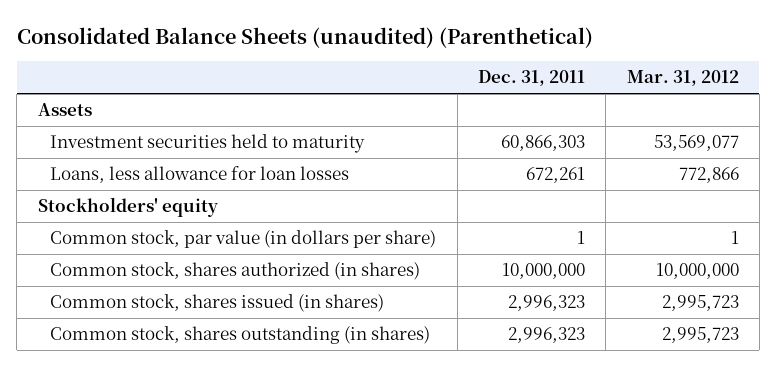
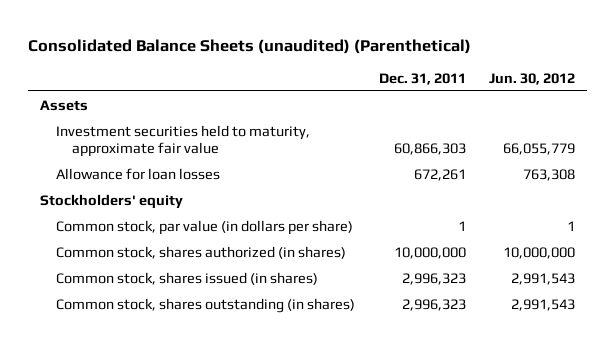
- | Dec. 31, 2011 | Mar. 31, 2012
+ | Dec. 31, 2011 | Jun. 30, 2012
- Investment securities held to maturity | 60,866,303 | 53,569,077
- Loans, less allowance for loan losses | 672,261 | 772,866
+ Investment securities held to maturity, approximate fair value | 60,866,303 | 66,055,779
+ Allowance for loan losses | 672,261 | 763,308

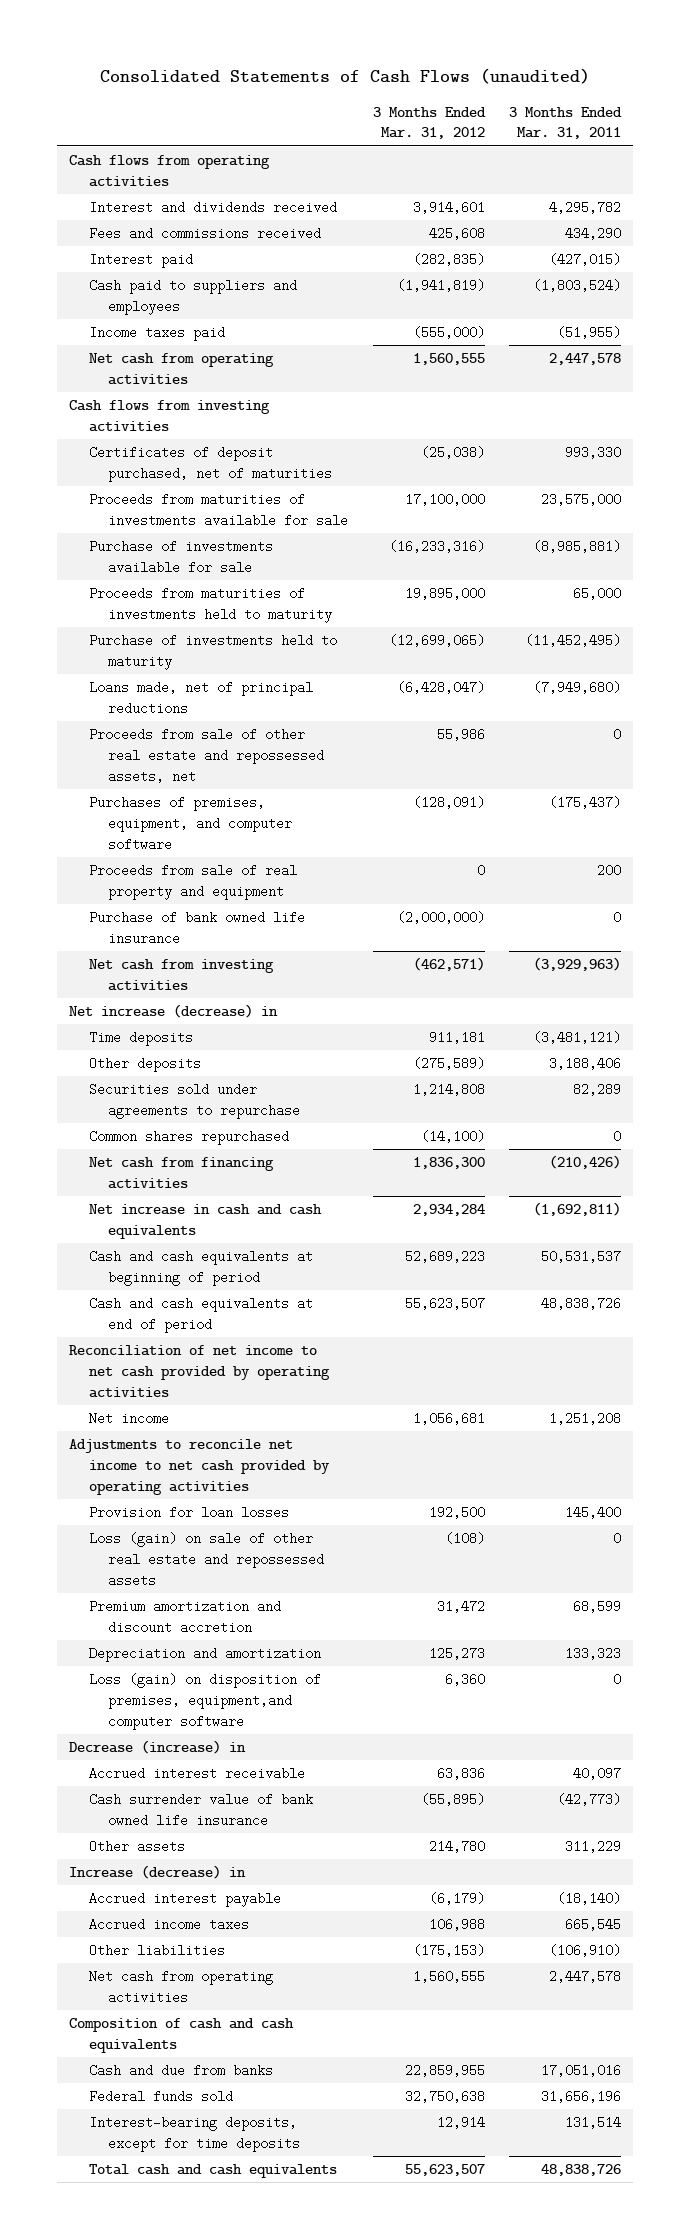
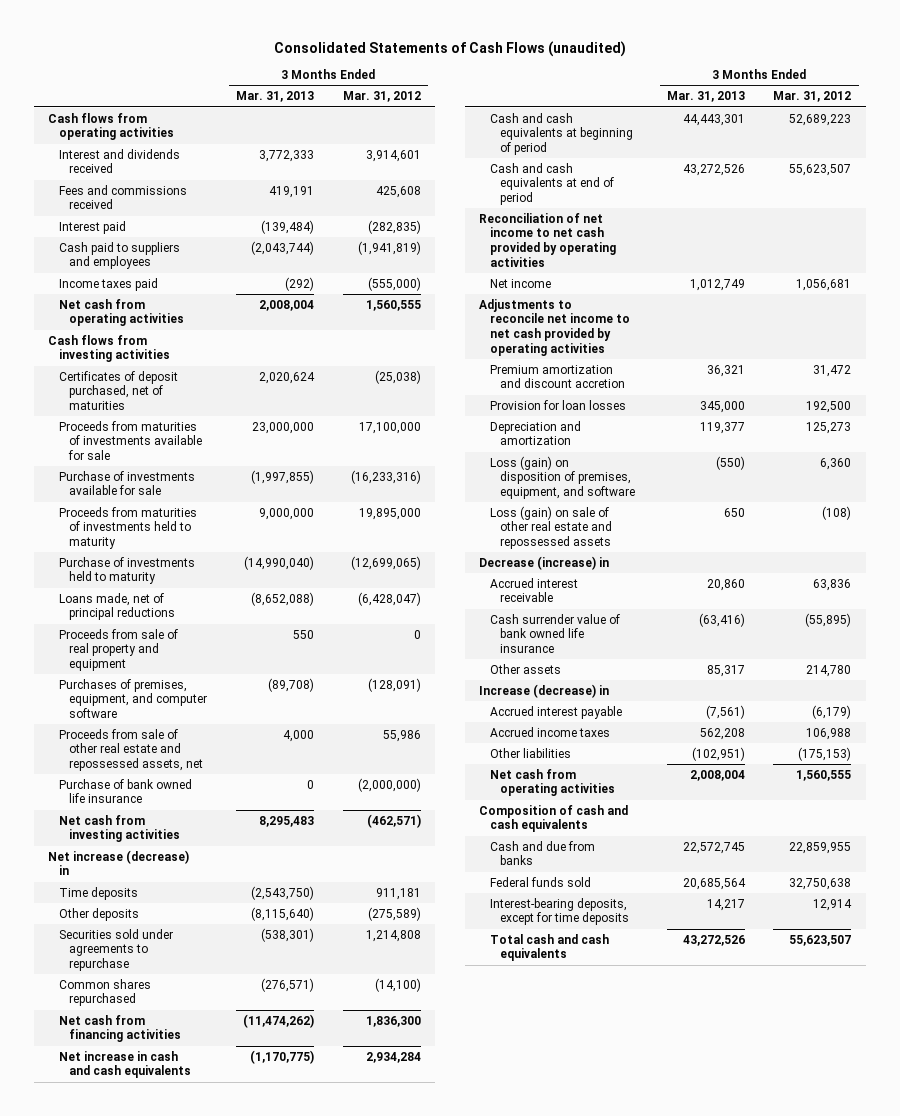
- | 3 Months Ended Mar. 31, 2012 | 3 Months Ended Mar. 31, 2011
+ | 3 Months Ended Mar. 31, 2013 | 3 Months Ended Mar. 31, 2012
moved down: Purchases of premises, equipment, and computer software | (89,708) | (128,091)
moved down: Proceeds from sale of other real estate and repossessed assets, net | 4,000 | 55,986
moved down: Provision for loan losses | 345,000 | 192,500
- Loss (gain) on disposition of premises, equipment,and computer software | 6,360 | 0
+ Loss (gain) on disposition of premises, equipment, and software | (550) | 6,360
moved down: Loss (gain) on sale of other real estate and repossessed assets | 650 | (108)

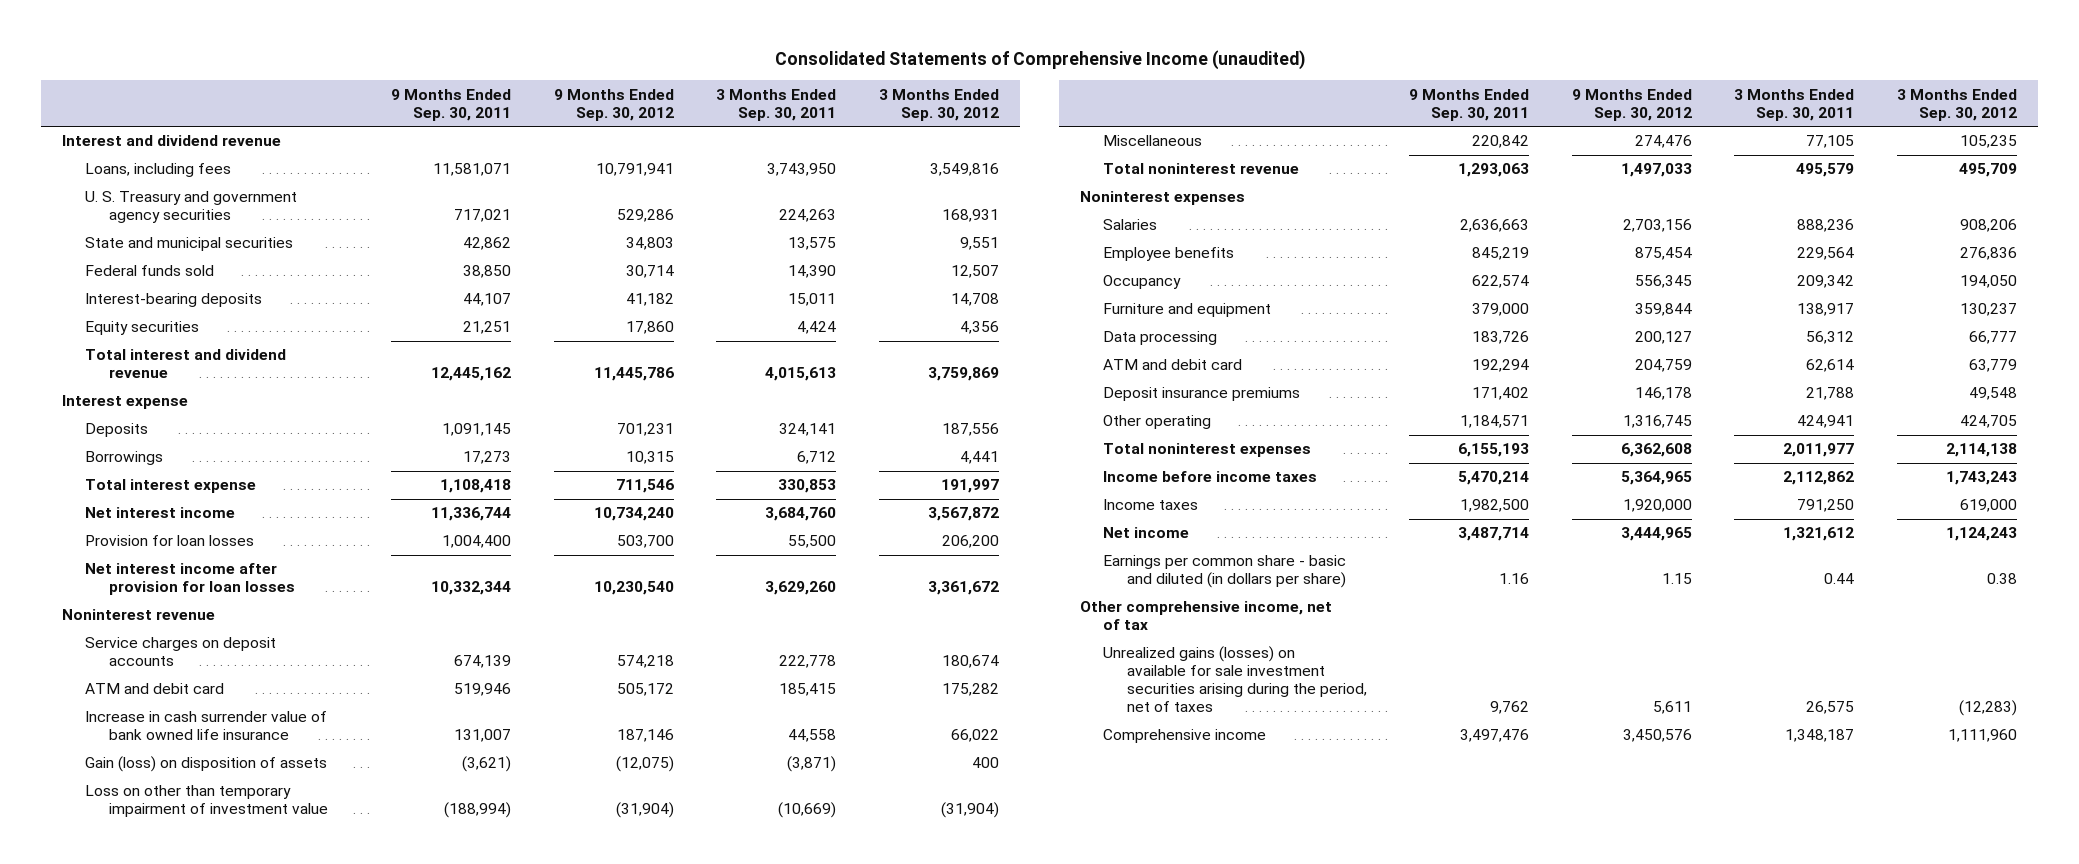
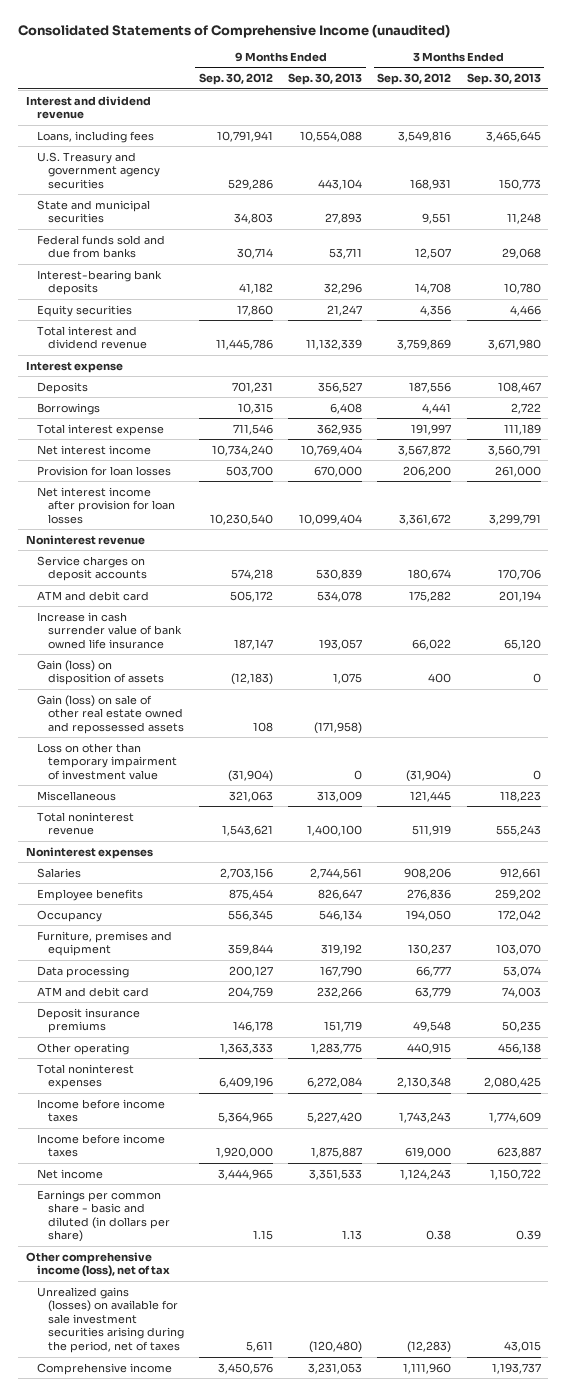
- | 9 Months Ended Sep. 30, 2011 | 9 Months Ended Sep. 30, 2012 | 3 Months Ended Sep. 30, 2011 | 3 Months Ended Sep. 30, 2012
+ | 9 Months Ended Sep. 30, 2012 | 9 Months Ended Sep. 30, 2013 | 3 Months Ended Sep. 30, 2012 | 3 Months Ended Sep. 30, 2013
- U. S. Treasury and government agency securities | 717,021 | 529,286 | 224,263 | 168,931
+ U.S. Treasury and government agency securities | 529,286 | 443,104 | 168,931 | 150,773
- Federal funds sold | 38,850 | 30,714 | 14,390 | 12,507
- Interest-bearing deposits | 44,107 | 41,182 | 15,011 | 14,708
+ Federal funds sold and due from banks | 30,714 | 53,711 | 12,507 | 29,068
+ Interest-bearing bank deposits | 41,182 | 32,296 | 14,708 | 10,780
- Increase in cash surrender value of bank owned life insurance | 131,007 | 187,146 | 44,558 | 66,022
- Gain (loss) on disposition of assets | (3,621) | (12,075) | (3,871) | 400
+ Increase in cash surrender value of bank owned life insurance | 187,147 | 193,057 | 66,022 | 65,120
+ Gain (loss) on disposition of assets | (12,183) | 1,075 | 400 | 0
+ Gain (loss) on sale of other real estate owned and repossessed assets | 108 | (171,958) | |
- Miscellaneous | 220,842 | 274,476 | 77,105 | 105,235
- Total noninterest revenue | 1,293,063 | 1,497,033 | 495,579 | 495,709
+ Miscellaneous | 321,063 | 313,009 | 121,445 | 118,223
+ Total noninterest revenue | 1,543,621 | 1,400,100 | 511,919 | 555,243
- Furniture and equipment | 379,000 | 359,844 | 138,917 | 130,237
+ Furniture, premises and equipment | 359,844 | 319,192 | 130,237 | 103,070
- Other operating | 1,184,571 | 1,316,745 | 424,941 | 424,705
- Total noninterest expenses | 6,155,193 | 6,362,608 | 2,011,977 | 2,114,138
+ Other operating | 1,363,333 | 1,283,775 | 440,915 | 456,138
+ Total noninterest expenses | 6,409,196 | 6,272,084 | 2,130,348 | 2,080,425
- Income taxes | 1,982,500 | 1,920,000 | 791,250 | 619,000
+ Income before income taxes | 1,920,000 | 1,875,887 | 619,000 | 623,887
- Other comprehensive income, net of tax
+ Other comprehensive income (loss), net of tax

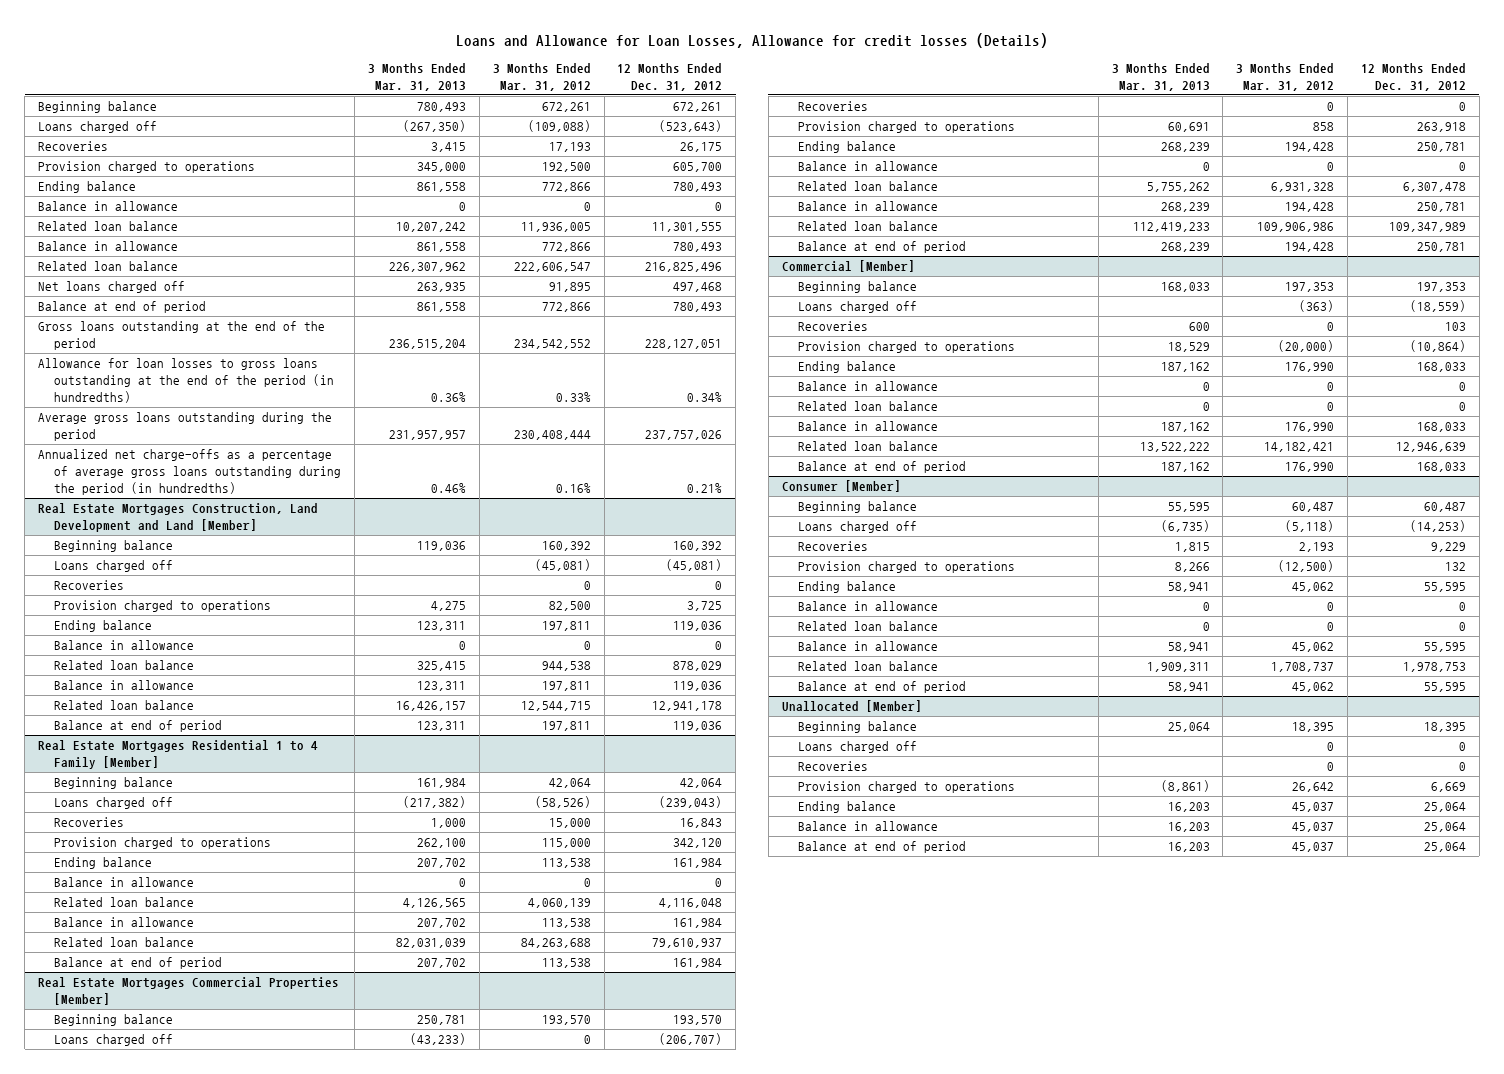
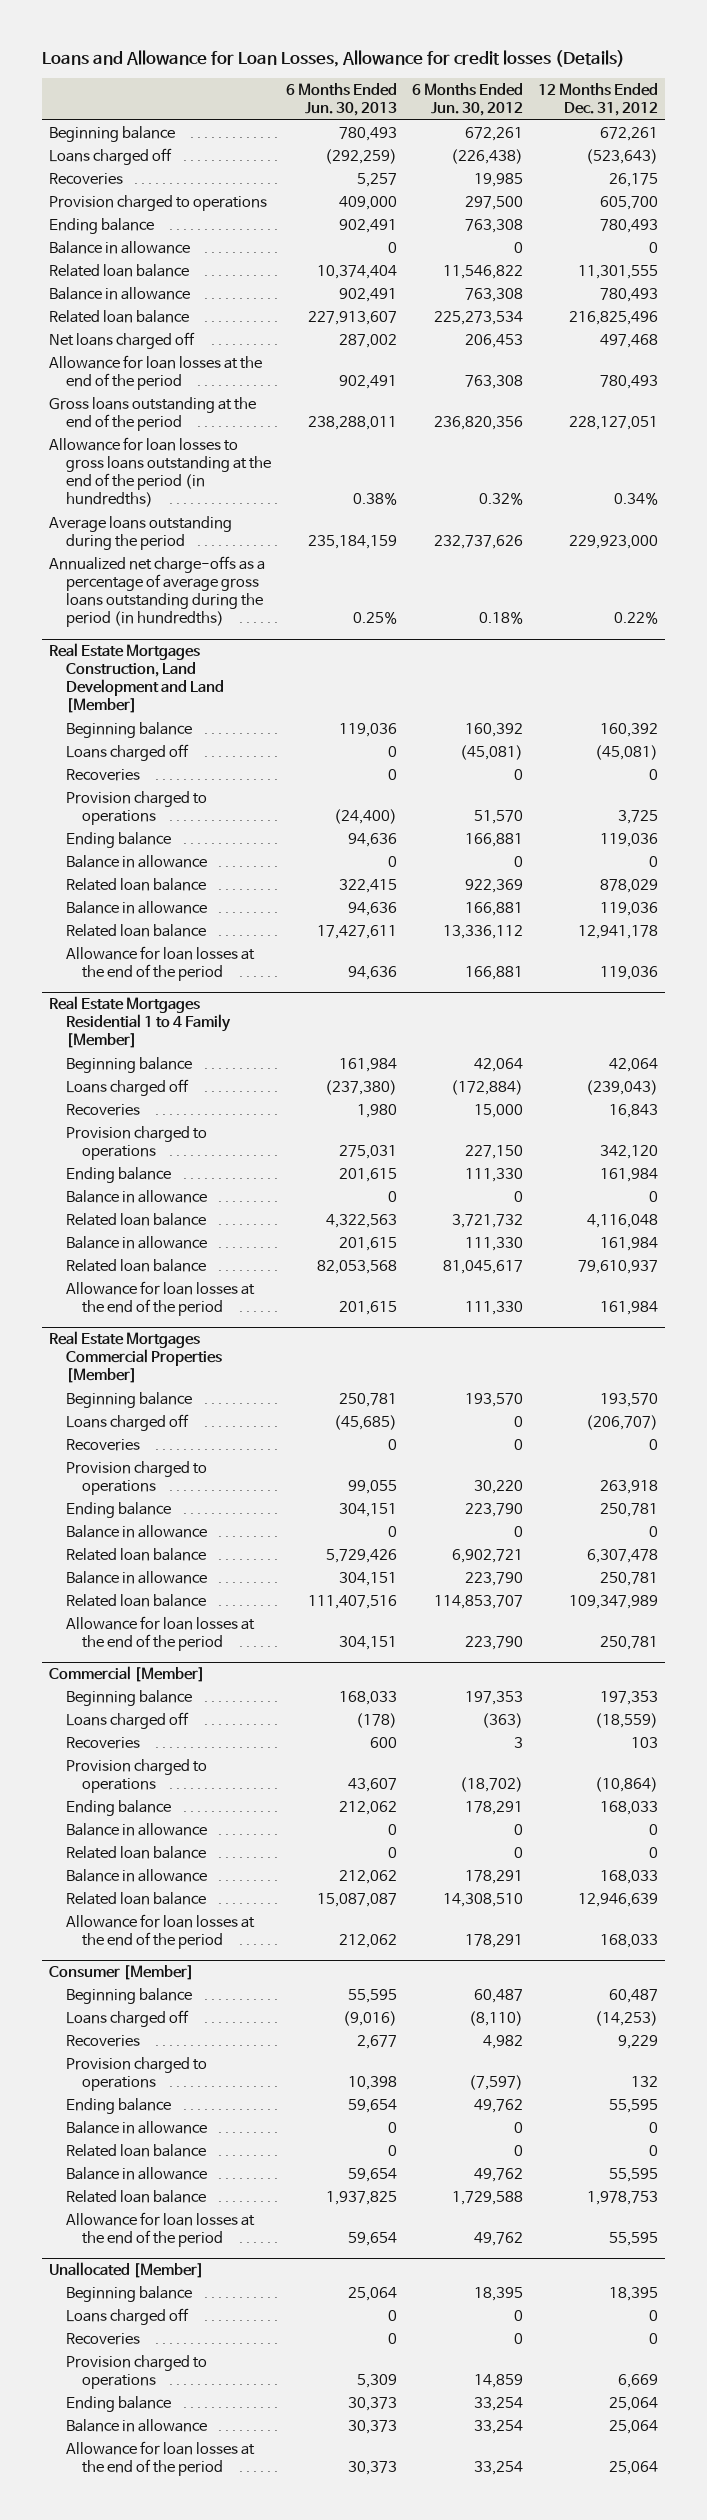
- | 3 Months Ended Mar. 31, 2013 | 3 Months Ended Mar. 31, 2012 | 12 Months Ended Dec. 31, 2012
+ | 6 Months Ended Jun. 30, 2013 | 6 Months Ended Jun. 30, 2012 | 12 Months Ended Dec. 31, 2012
- Balance at end of period | 861,558 | 772,866 | 780,493
+ Allowance for loan losses at the end of the period | 902,491 | 763,308 | 780,493
- Average gross loans outstanding during the period | 231,957,957 | 230,408,444 | 237,757,026
- Annualized net charge-offs as a percentage of average gross loans outstanding during the period (in hundredths) | 0.46% | 0.16% | 0.21%
+ Average loans outstanding during the period | 235,184,159 | 232,737,626 | 229,923,000
+ Annualized net charge-offs as a percentage of average gross loans outstanding during the period (in hundredths) | 0.25% | 0.18% | 0.22%
@ Real Estate Mortgages Construction, Land Development and Land [Member]
- Balance at end of period | 123,311 | 197,811 | 119,036
+ Allowance for loan losses at the end of the period | 94,636 | 166,881 | 119,036
@ Real Estate Mortgages Residential 1 to 4 Family [Member]
- Balance at end of period | 207,702 | 113,538 | 161,984
+ Allowance for loan losses at the end of the period | 201,615 | 111,330 | 161,984
@ Real Estate Mortgages Commercial Properties [Member]
- Balance at end of period | 268,239 | 194,428 | 250,781
+ Allowance for loan losses at the end of the period | 304,151 | 223,790 | 250,781
@ Commercial [Member]
- Balance at end of period | 187,162 | 176,990 | 168,033
+ Allowance for loan losses at the end of the period | 212,062 | 178,291 | 168,033
@ Consumer [Member]
- Balance at end of period | 58,941 | 45,062 | 55,595
+ Allowance for loan losses at the end of the period | 59,654 | 49,762 | 55,595
@ Unallocated [Member]
- Balance at end of period | 16,203 | 45,037 | 25,064
+ Allowance for loan losses at the end of the period | 30,373 | 33,254 | 25,064

